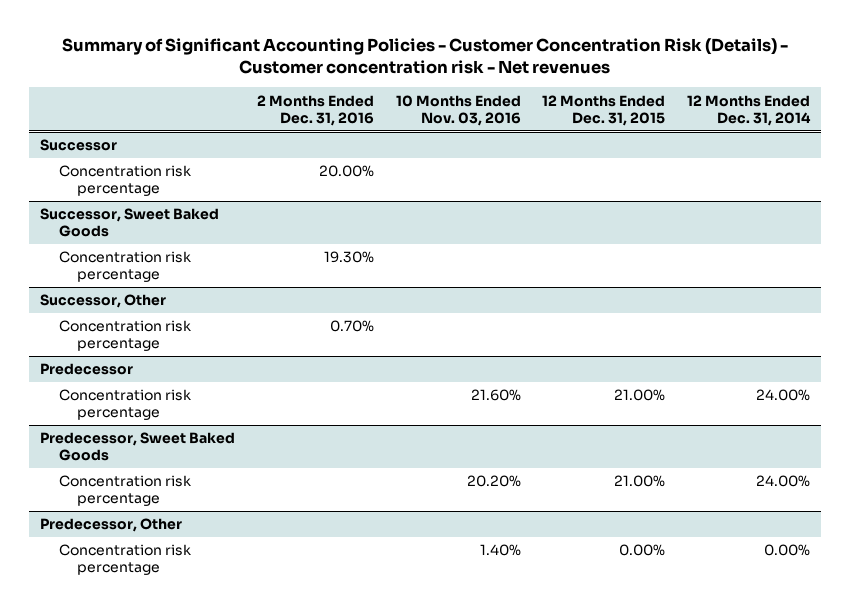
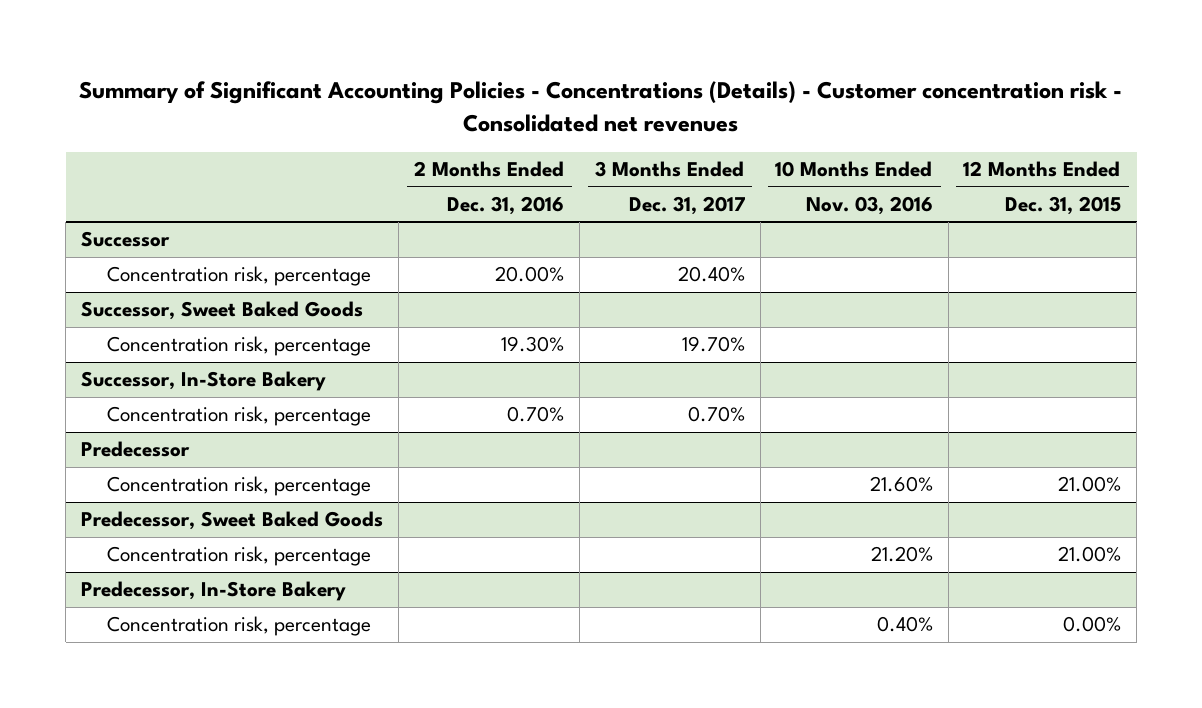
- Summary of Significant Accounting Policies - Customer Concentration Risk (Details) - Customer concentration risk - Net revenues
+ Summary of Significant Accounting Policies - Concentrations (Details) - Customer concentration risk - Consolidated net revenues
- | 2 Months Ended Dec. 31, 2016 | 10 Months Ended Nov. 03, 2016 | 12 Months Ended Dec. 31, 2015 | 12 Months Ended Dec. 31, 2014
+ | 2 Months Ended Dec. 31, 2016 | 3 Months Ended Dec. 31, 2017 | 10 Months Ended Nov. 03, 2016 | 12 Months Ended Dec. 31, 2015
@ Successor
- Concentration risk percentage | 20.00% | | |
+ Concentration risk, percentage | 20.00% | 20.40% | |
@ Successor, Sweet Baked Goods
- Concentration risk percentage | 19.30% | | |
- Successor, Other
- Concentration risk percentage | 0.70% | | |
@ Successor, Sweet Baked Goods
+ Concentration risk, percentage | 19.30% | 19.70% | |
+ Successor, In-Store Bakery
+ Concentration risk, percentage | 0.70% | 0.70% | |
@ Predecessor
- Concentration risk percentage | | 21.60% | 21.00% | 24.00%
+ Concentration risk, percentage | | | 21.60% | 21.00%
@ Predecessor, Sweet Baked Goods
- Concentration risk percentage | | 20.20% | 21.00% | 24.00%
- Predecessor, Other
- Concentration risk percentage | | 1.40% | 0.00% | 0.00%
@ Predecessor, Sweet Baked Goods
+ Concentration risk, percentage | | | 21.20% | 21.00%
+ Predecessor, In-Store Bakery
+ Concentration risk, percentage | | | 0.40% | 0.00%

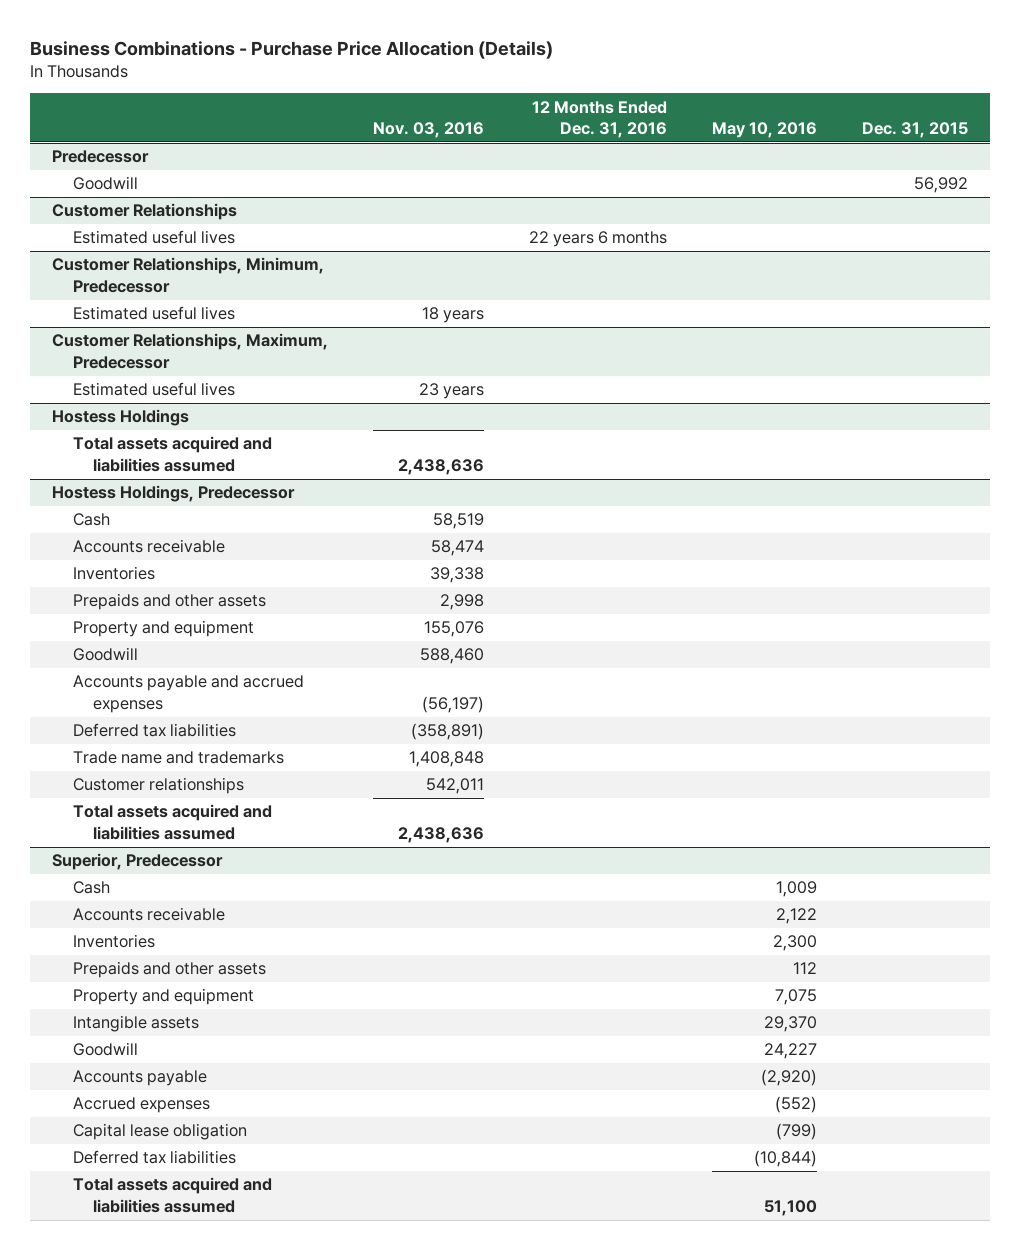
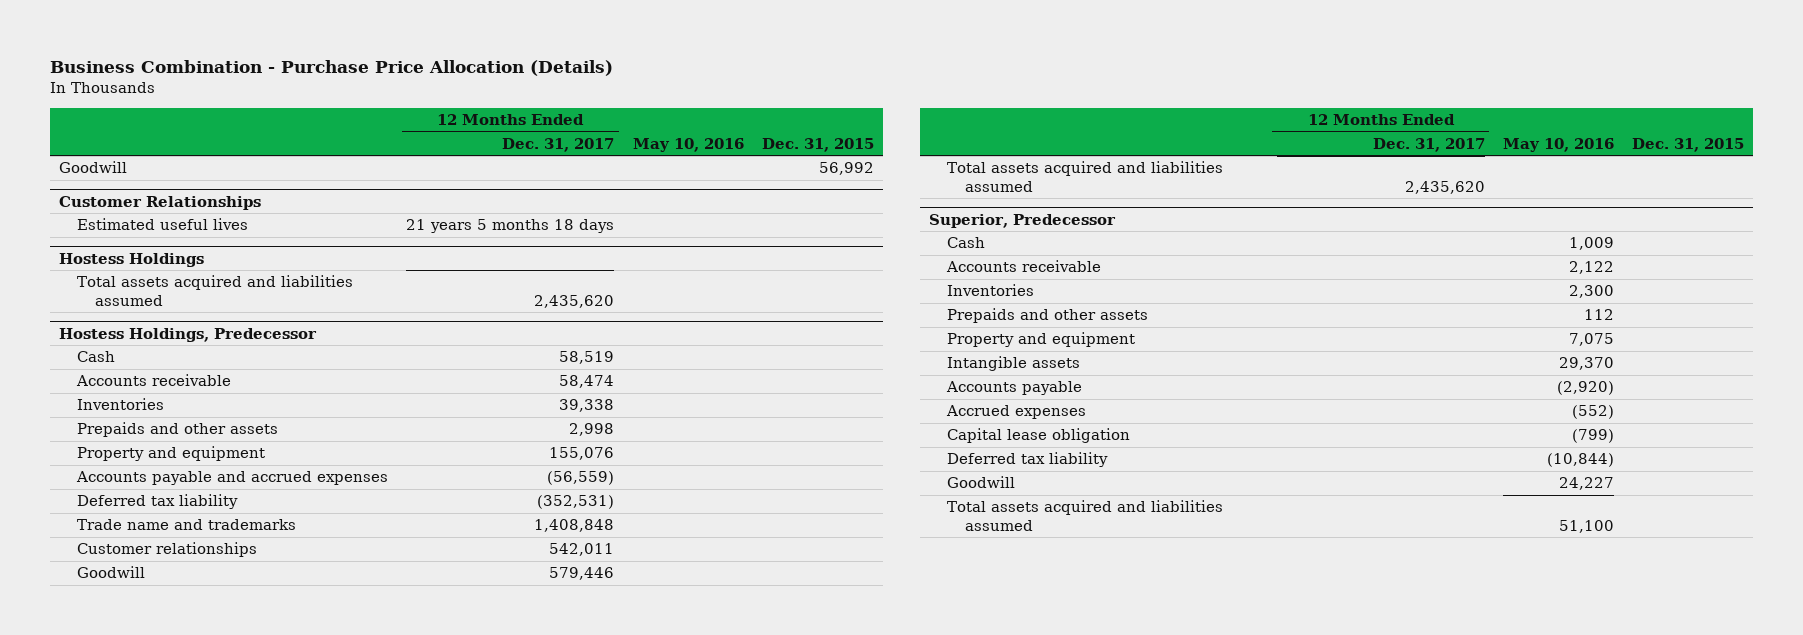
- Business Combinations - Purchase Price Allocation (Details)
+ Business Combination - Purchase Price Allocation (Details)
- | Nov. 03, 2016 | 12 Months Ended Dec. 31, 2016 | May 10, 2016 | Dec. 31, 2015
+ | 12 Months Ended Dec. 31, 2017 | May 10, 2016 | Dec. 31, 2015
- Predecessor
- Customer Relationships, Minimum, Predecessor
- Estimated useful lives | 18 years | | |
- Customer Relationships, Maximum, Predecessor
- Estimated useful lives | 23 years | | |
@ Hostess Holdings, Predecessor
- Deferred tax liabilities | (358,891) | | |
+ Deferred tax liability | (352,531) | |
moved down: Goodwill | 579,446 | |
@ Superior, Predecessor
- Deferred tax liabilities | | | (10,844) |
+ Deferred tax liability | | (10,844) |
moved down: Goodwill | | 24,227 |

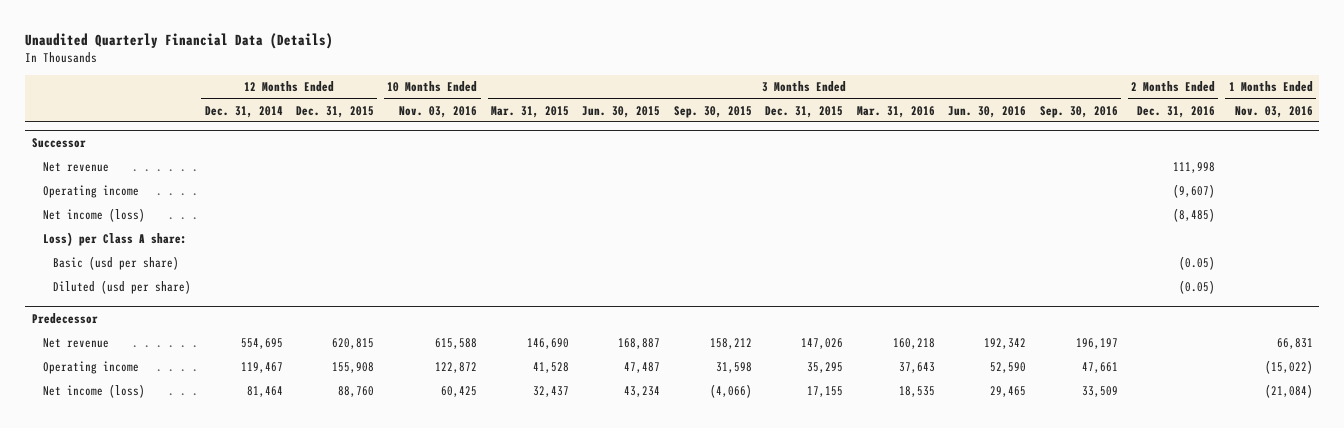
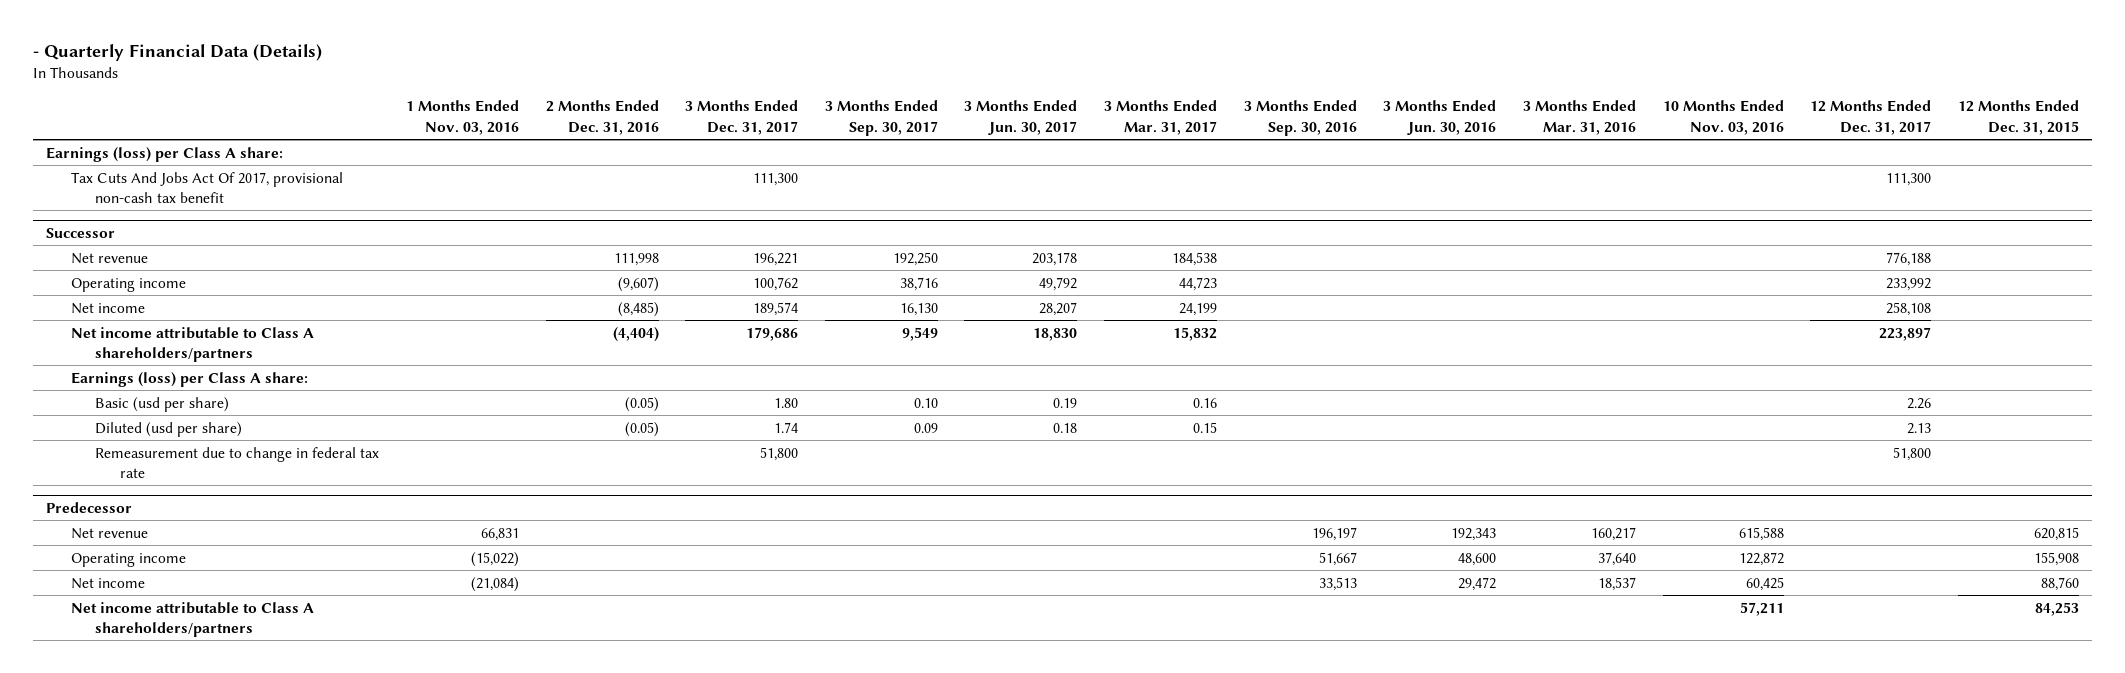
- Unaudited Quarterly Financial Data (Details)
+ - Quarterly Financial Data (Details)
- | 12 Months Ended Dec. 31, 2014 | 12 Months Ended Dec. 31, 2015 | 10 Months Ended Nov. 03, 2016 | 3 Months Ended Mar. 31, 2015 | 3 Months Ended Jun. 30, 2015 | 3 Months Ended Sep. 30, 2015 | 3 Months Ended Dec. 31, 2015 | 3 Months Ended Mar. 31, 2016 | 3 Months Ended Jun. 30, 2016 | 3 Months Ended Sep. 30, 2016 | 2 Months Ended Dec. 31, 2016 | 1 Months Ended Nov. 03, 2016
+ | 1 Months Ended Nov. 03, 2016 | 2 Months Ended Dec. 31, 2016 | 3 Months Ended Dec. 31, 2017 | 3 Months Ended Sep. 30, 2017 | 3 Months Ended Jun. 30, 2017 | 3 Months Ended Mar. 31, 2017 | 3 Months Ended Sep. 30, 2016 | 3 Months Ended Jun. 30, 2016 | 3 Months Ended Mar. 31, 2016 | 10 Months Ended Nov. 03, 2016 | 12 Months Ended Dec. 31, 2017 | 12 Months Ended Dec. 31, 2015
+ Earnings (loss) per Class A share:
+ Tax Cuts And Jobs Act Of 2017, provisional non-cash tax benefit | | | 111,300 | | | | | | | | 111,300 |
@ Successor
- Net income (loss) | | | | | | | | | | | (8,485) |
- Loss) per Class A share:
+ Net income | | (8,485) | 189,574 | 16,130 | 28,207 | 24,199 | | | | | 258,108 |
+ Net income attributable to Class A shareholders/partners | | (4,404) | 179,686 | 9,549 | 18,830 | 15,832 | | | | | 223,897 |
+ Earnings (loss) per Class A share:
+ Remeasurement due to change in federal tax rate | | | 51,800 | | | | | | | | 51,800 |
@ Predecessor
- Net revenue | 554,695 | 620,815 | 615,588 | 146,690 | 168,887 | 158,212 | 147,026 | 160,218 | 192,342 | 196,197 | | 66,831
- Operating income | 119,467 | 155,908 | 122,872 | 41,528 | 47,487 | 31,598 | 35,295 | 37,643 | 52,590 | 47,661 | | (15,022)
- Net income (loss) | 81,464 | 88,760 | 60,425 | 32,437 | 43,234 | (4,066) | 17,155 | 18,535 | 29,465 | 33,509 | | (21,084)
+ Net revenue | 66,831 | | | | | | 196,197 | 192,343 | 160,217 | 615,588 | | 620,815
+ Operating income | (15,022) | | | | | | 51,667 | 48,600 | 37,640 | 122,872 | | 155,908
+ Net income | (21,084) | | | | | | 33,513 | 29,472 | 18,537 | 60,425 | | 88,760
+ Net income attributable to Class A shareholders/partners | | | | | | | | | | 57,211 | | 84,253

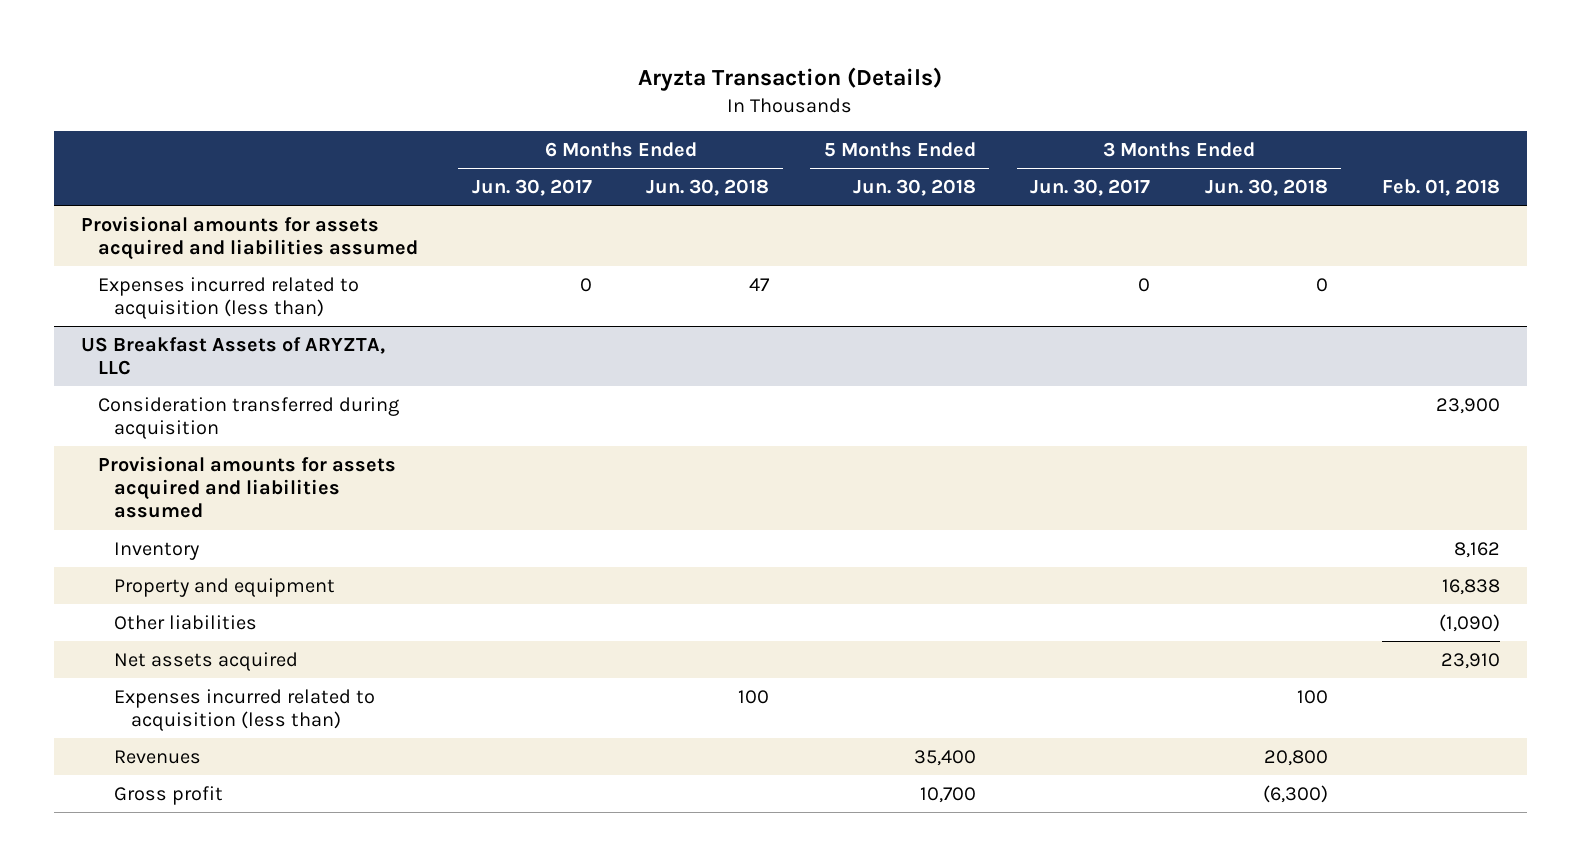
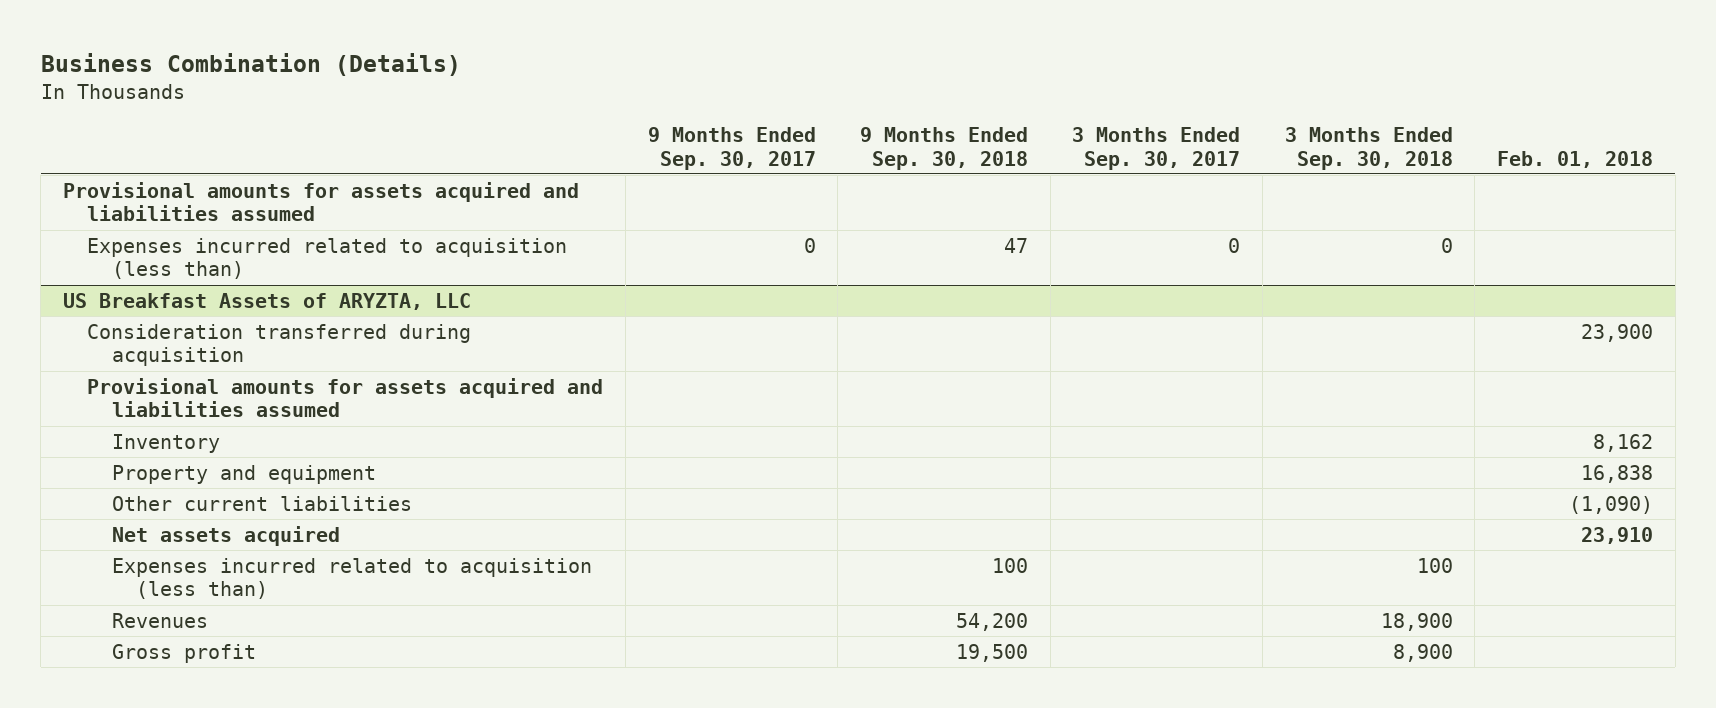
- Aryzta Transaction (Details)
+ Business Combination (Details)
- | 6 Months Ended Jun. 30, 2017 | 6 Months Ended Jun. 30, 2018 | 5 Months Ended Jun. 30, 2018 | 3 Months Ended Jun. 30, 2017 | 3 Months Ended Jun. 30, 2018 | Feb. 01, 2018
+ | 9 Months Ended Sep. 30, 2017 | 9 Months Ended Sep. 30, 2018 | 3 Months Ended Sep. 30, 2017 | 3 Months Ended Sep. 30, 2018 | Feb. 01, 2018
@ US Breakfast Assets of ARYZTA, LLC
- Other liabilities | | | | | | (1,090)
+ Other current liabilities | | | | | (1,090)

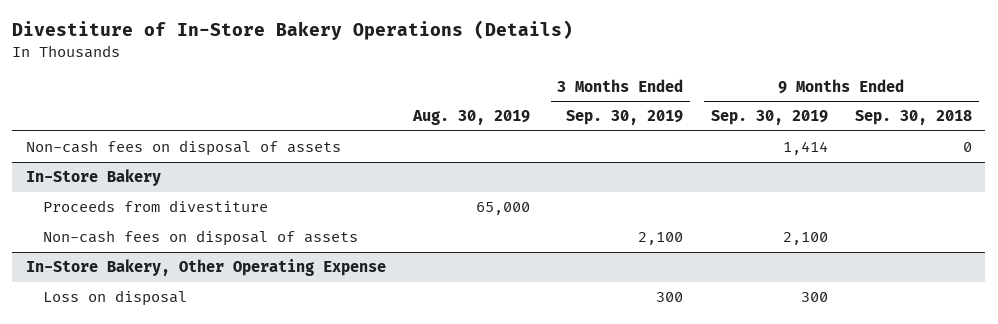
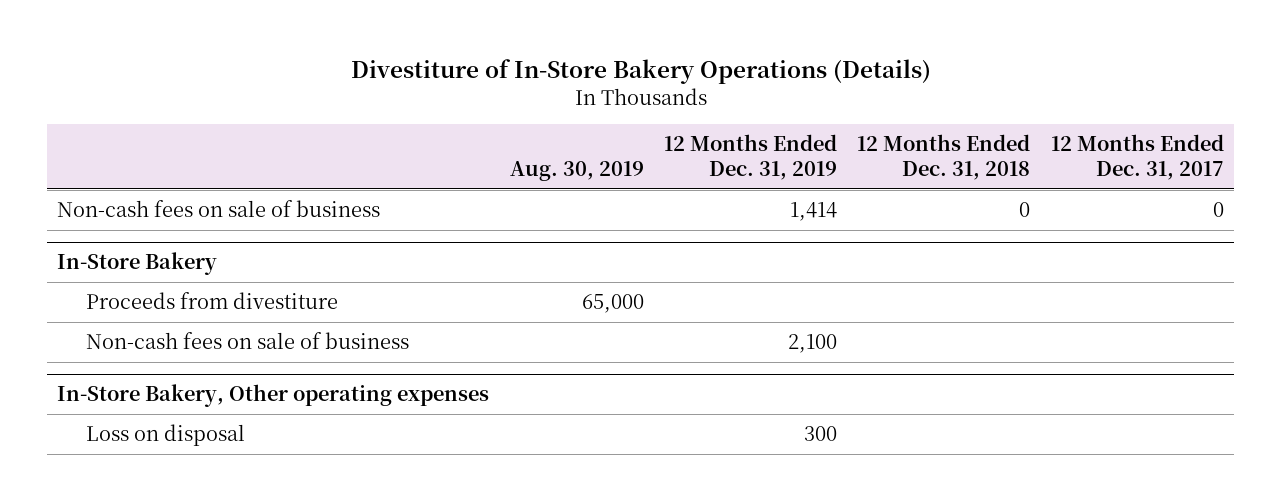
- | Aug. 30, 2019 | 3 Months Ended Sep. 30, 2019 | 9 Months Ended Sep. 30, 2019 | 9 Months Ended Sep. 30, 2018
+ | Aug. 30, 2019 | 12 Months Ended Dec. 31, 2019 | 12 Months Ended Dec. 31, 2018 | 12 Months Ended Dec. 31, 2017
- Non-cash fees on disposal of assets | | | 1,414 | 0
+ Non-cash fees on sale of business | | 1,414 | 0 | 0
@ In-Store Bakery
- Non-cash fees on disposal of assets | | 2,100 | 2,100 |
- In-Store Bakery, Other Operating Expense
@ In-Store Bakery
+ Non-cash fees on sale of business | | 2,100 | |
+ In-Store Bakery, Other operating expenses

